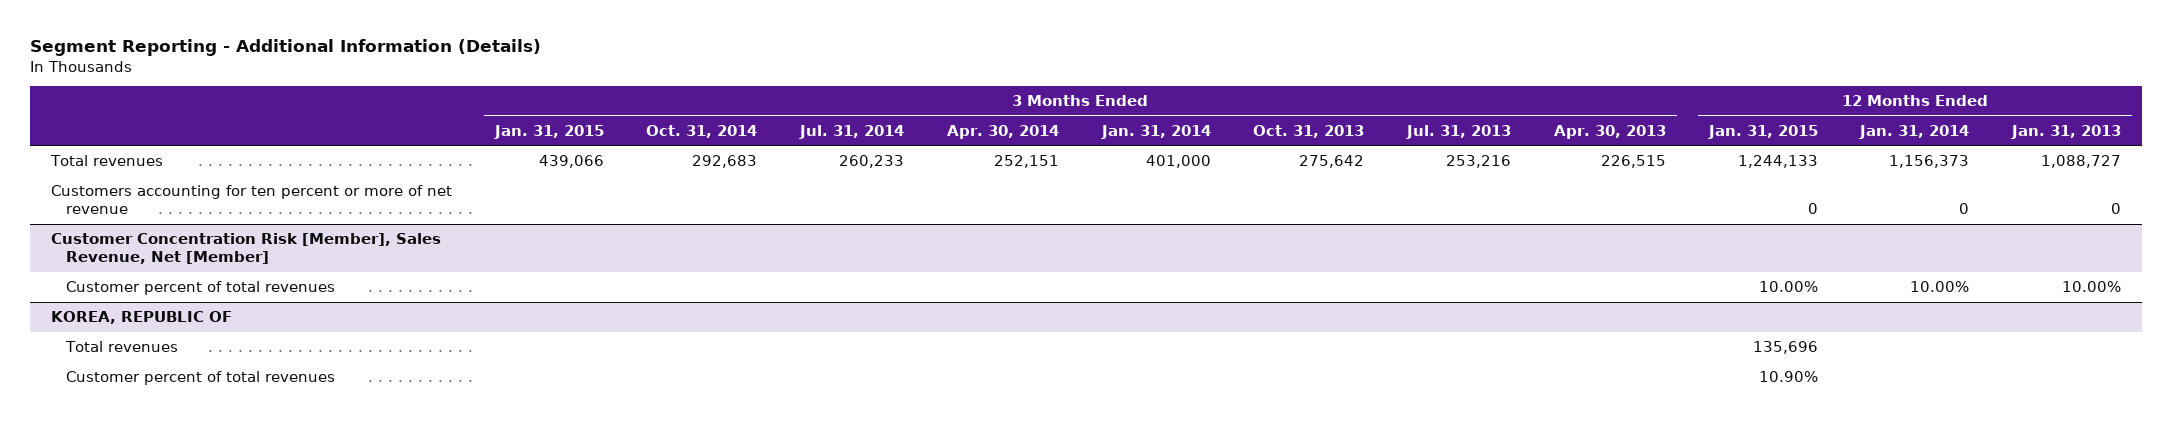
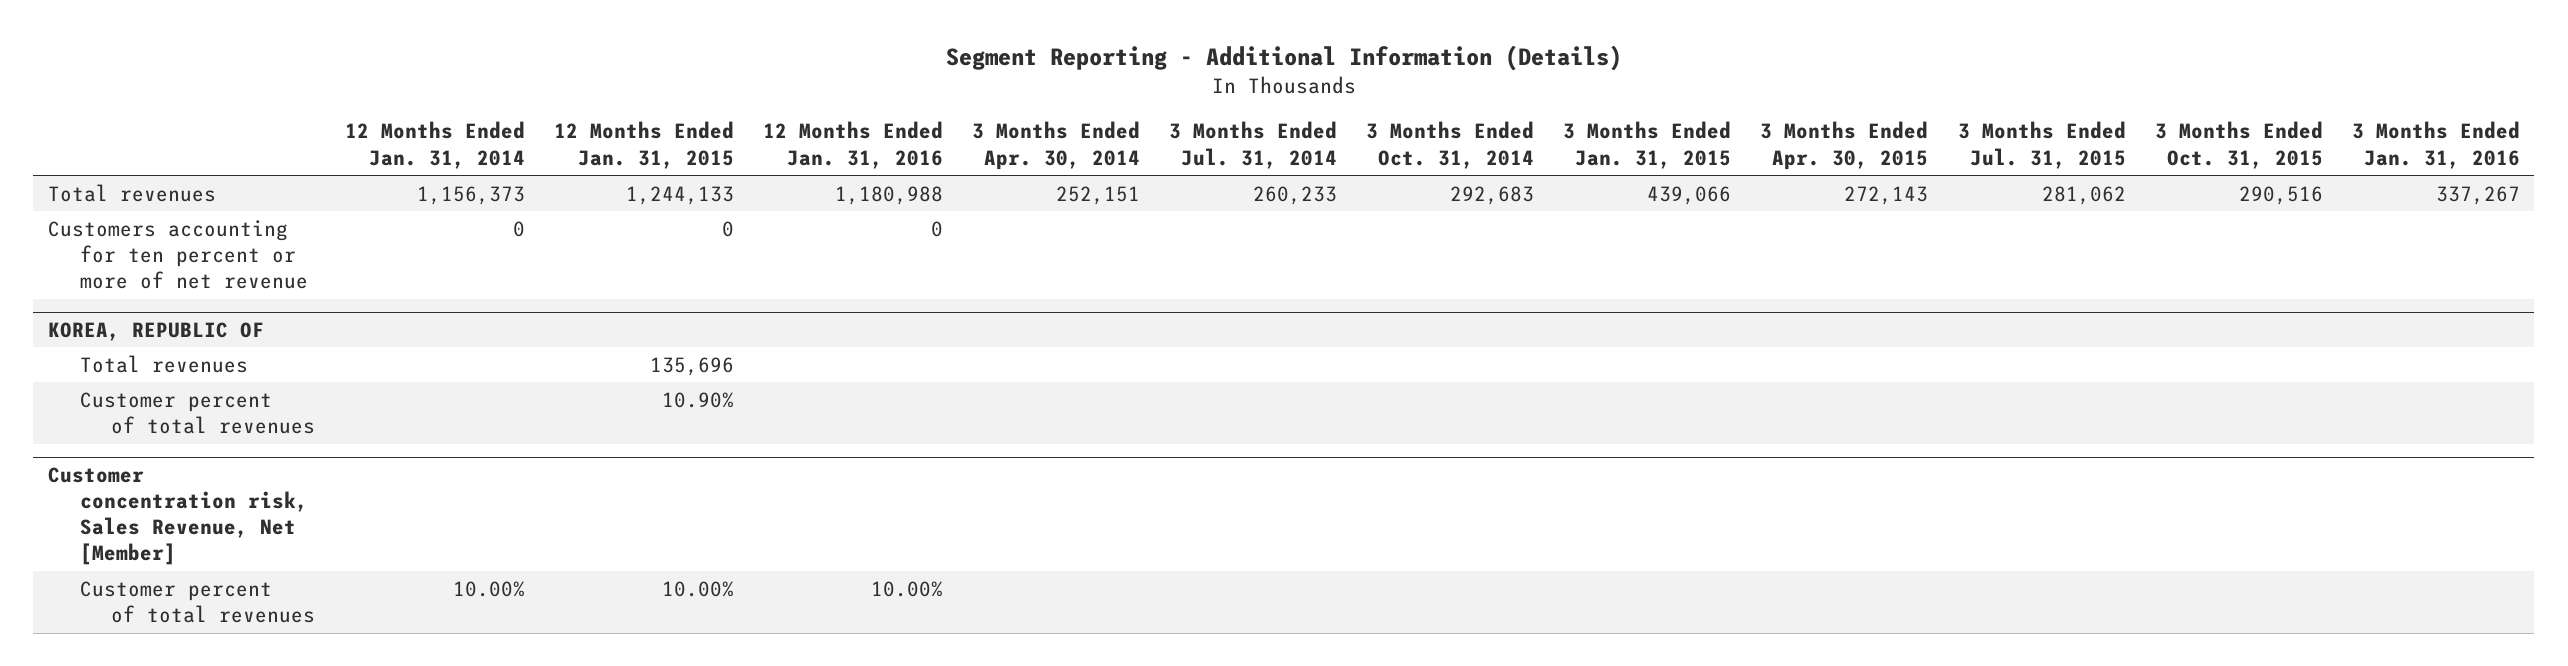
- | 3 Months Ended Jan. 31, 2015 | 3 Months Ended Oct. 31, 2014 | 3 Months Ended Jul. 31, 2014 | 3 Months Ended Apr. 30, 2014 | 3 Months Ended Jan. 31, 2014 | 3 Months Ended Oct. 31, 2013 | 3 Months Ended Jul. 31, 2013 | 3 Months Ended Apr. 30, 2013 | 12 Months Ended Jan. 31, 2015 | 12 Months Ended Jan. 31, 2014 | 12 Months Ended Jan. 31, 2013
+ | 12 Months Ended Jan. 31, 2014 | 12 Months Ended Jan. 31, 2015 | 12 Months Ended Jan. 31, 2016 | 3 Months Ended Apr. 30, 2014 | 3 Months Ended Jul. 31, 2014 | 3 Months Ended Oct. 31, 2014 | 3 Months Ended Jan. 31, 2015 | 3 Months Ended Apr. 30, 2015 | 3 Months Ended Jul. 31, 2015 | 3 Months Ended Oct. 31, 2015 | 3 Months Ended Jan. 31, 2016
- Customer Concentration Risk [Member], Sales Revenue, Net [Member]
- Customer percent of total revenues | | | | | | | | | 10.00% | 10.00% | 10.00%
+ Customer concentration risk, Sales Revenue, Net [Member]
+ Customer percent of total revenues | 10.00% | 10.00% | 10.00% | | | | | | | |

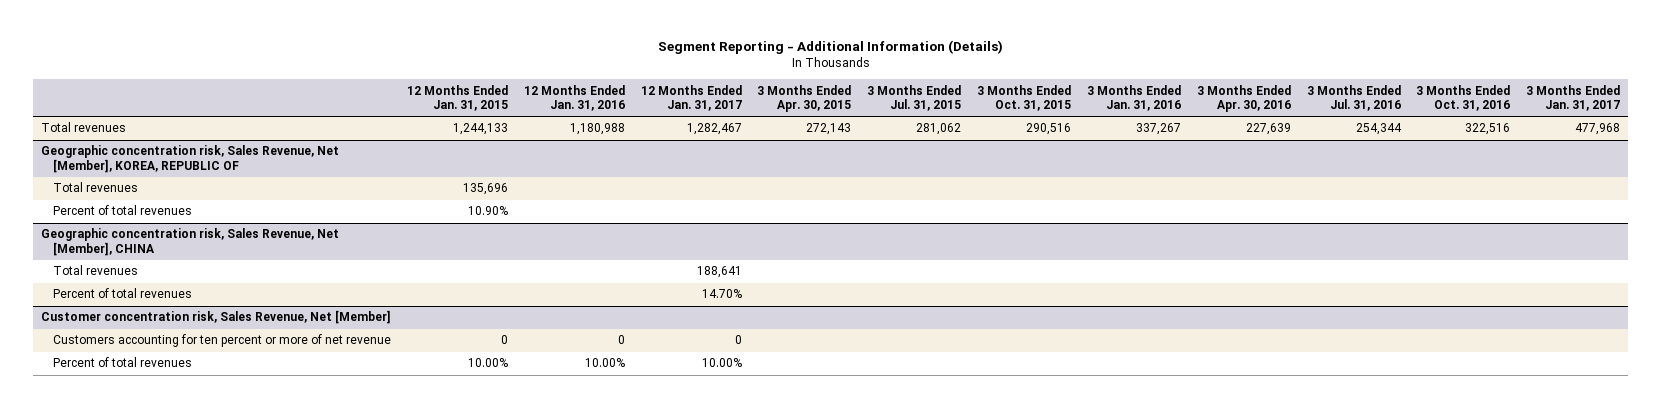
- | 12 Months Ended Jan. 31, 2014 | 12 Months Ended Jan. 31, 2015 | 12 Months Ended Jan. 31, 2016 | 3 Months Ended Apr. 30, 2014 | 3 Months Ended Jul. 31, 2014 | 3 Months Ended Oct. 31, 2014 | 3 Months Ended Jan. 31, 2015 | 3 Months Ended Apr. 30, 2015 | 3 Months Ended Jul. 31, 2015 | 3 Months Ended Oct. 31, 2015 | 3 Months Ended Jan. 31, 2016
+ | 12 Months Ended Jan. 31, 2015 | 12 Months Ended Jan. 31, 2016 | 12 Months Ended Jan. 31, 2017 | 3 Months Ended Apr. 30, 2015 | 3 Months Ended Jul. 31, 2015 | 3 Months Ended Oct. 31, 2015 | 3 Months Ended Jan. 31, 2016 | 3 Months Ended Apr. 30, 2016 | 3 Months Ended Jul. 31, 2016 | 3 Months Ended Oct. 31, 2016 | 3 Months Ended Jan. 31, 2017
- Customers accounting for ten percent or more of net revenue | 0 | 0 | 0 | | | | | | | |
- KOREA, REPUBLIC OF
+ Geographic concentration risk, Sales Revenue, Net [Member], KOREA, REPUBLIC OF
- Customer percent of total revenues | | 10.90% | | | | | | | | |
+ Percent of total revenues | 10.90% | | | | | | | | | |
+ Geographic concentration risk, Sales Revenue, Net [Member], CHINA
+ Total revenues | | | 188,641 | | | | | | | |
+ Percent of total revenues | | | 14.70% | | | | | | | |
@ Customer concentration risk, Sales Revenue, Net [Member]
- Customer percent of total revenues | 10.00% | 10.00% | 10.00% | | | | | | | |
+ Customers accounting for ten percent or more of net revenue | 0 | 0 | 0 | | | | | | | |
+ Percent of total revenues | 10.00% | 10.00% | 10.00% | | | | | | | |

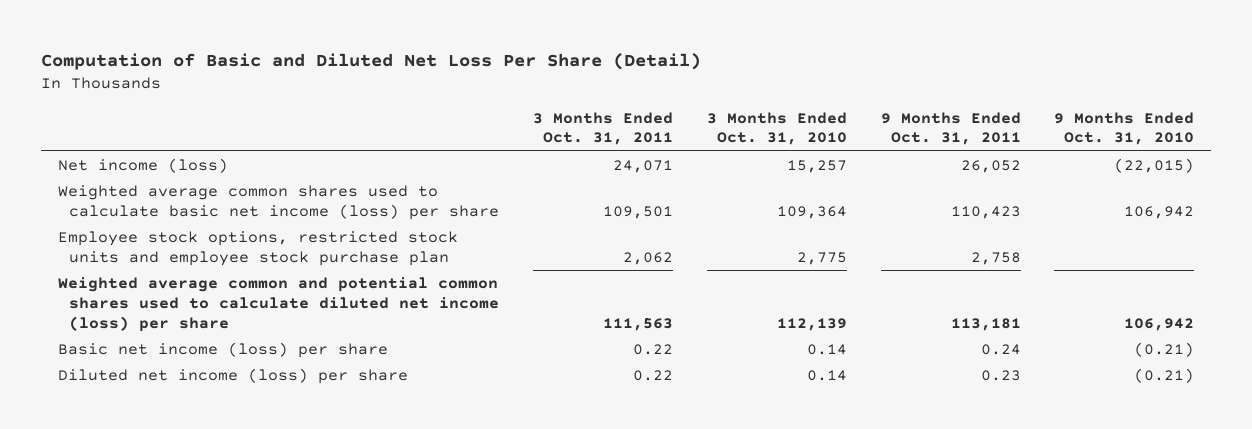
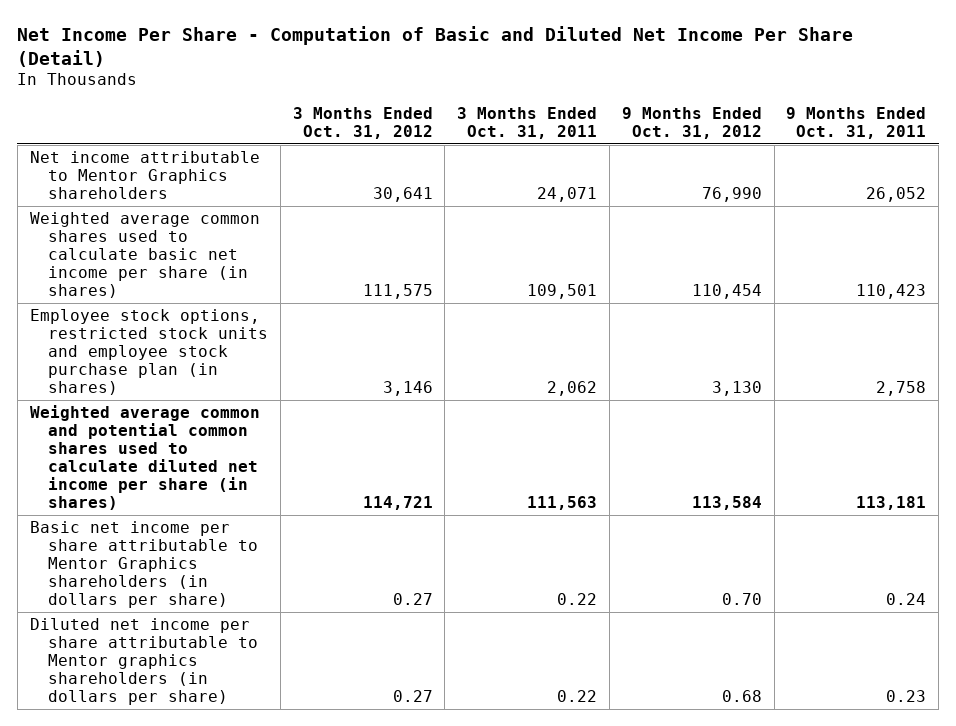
- Computation of Basic and Diluted Net Loss Per Share (Detail)
+ Net Income Per Share - Computation of Basic and Diluted Net Income Per Share (Detail)
- | 3 Months Ended Oct. 31, 2011 | 3 Months Ended Oct. 31, 2010 | 9 Months Ended Oct. 31, 2011 | 9 Months Ended Oct. 31, 2010
+ | 3 Months Ended Oct. 31, 2012 | 3 Months Ended Oct. 31, 2011 | 9 Months Ended Oct. 31, 2012 | 9 Months Ended Oct. 31, 2011
- Net income (loss) | 24,071 | 15,257 | 26,052 | (22,015)
- Weighted average common shares used to calculate basic net income (loss) per share | 109,501 | 109,364 | 110,423 | 106,942
- Employee stock options, restricted stock units and employee stock purchase plan | 2,062 | 2,775 | 2,758 |
- Weighted average common and potential common shares used to calculate diluted net income (loss) per share | 111,563 | 112,139 | 113,181 | 106,942
- Basic net income (loss) per share | 0.22 | 0.14 | 0.24 | (0.21)
- Diluted net income (loss) per share | 0.22 | 0.14 | 0.23 | (0.21)
+ Net income attributable to Mentor Graphics shareholders | 30,641 | 24,071 | 76,990 | 26,052
+ Weighted average common shares used to calculate basic net income per share (in shares) | 111,575 | 109,501 | 110,454 | 110,423
+ Employee stock options, restricted stock units and employee stock purchase plan (in shares) | 3,146 | 2,062 | 3,130 | 2,758
+ Weighted average common and potential common shares used to calculate diluted net income per share (in shares) | 114,721 | 111,563 | 113,584 | 113,181
+ Basic net income per share attributable to Mentor Graphics shareholders (in dollars per share) | 0.27 | 0.22 | 0.70 | 0.24
+ Diluted net income per share attributable to Mentor graphics shareholders (in dollars per share) | 0.27 | 0.22 | 0.68 | 0.23

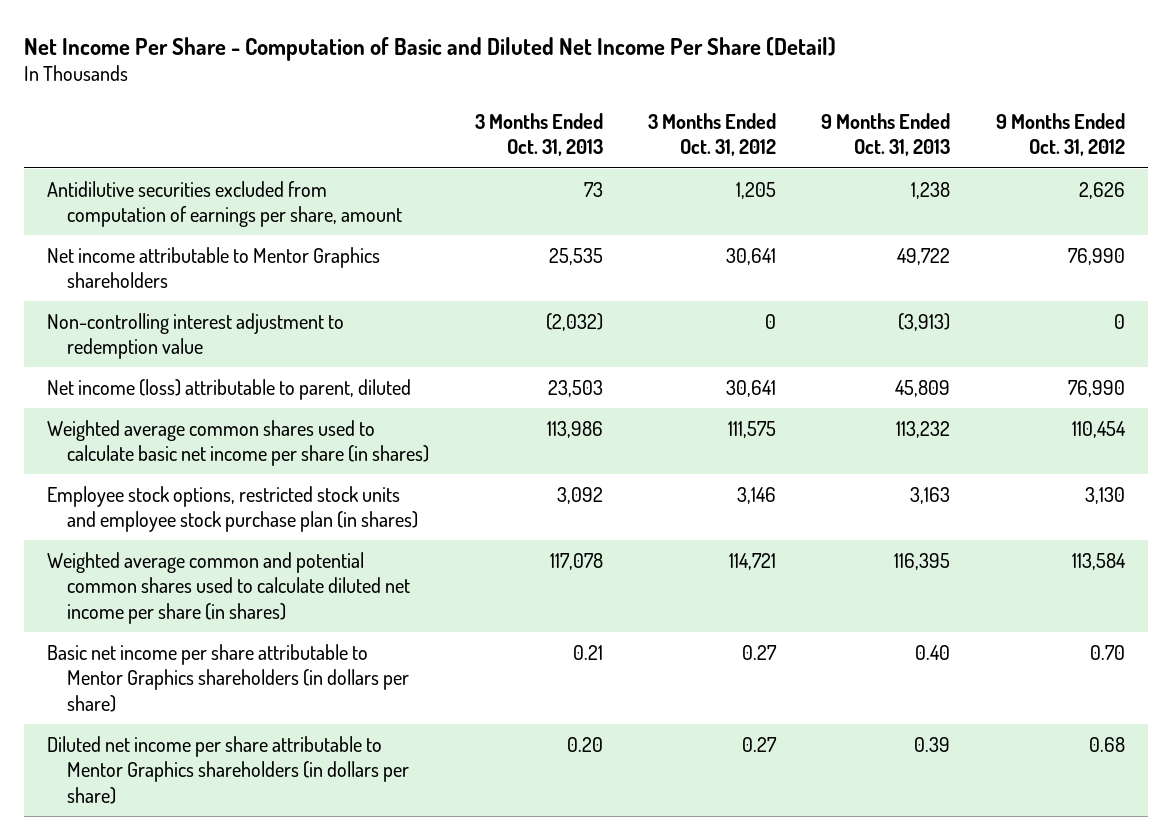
- | 3 Months Ended Oct. 31, 2012 | 3 Months Ended Oct. 31, 2011 | 9 Months Ended Oct. 31, 2012 | 9 Months Ended Oct. 31, 2011
+ | 3 Months Ended Oct. 31, 2013 | 3 Months Ended Oct. 31, 2012 | 9 Months Ended Oct. 31, 2013 | 9 Months Ended Oct. 31, 2012
+ Antidilutive securities excluded from computation of earnings per share, amount | 73 | 1,205 | 1,238 | 2,626
+ Non-controlling interest adjustment to redemption value | (2,032) | 0 | (3,913) | 0
+ Net income (loss) attributable to parent, diluted | 23,503 | 30,641 | 45,809 | 76,990
- Diluted net income per share attributable to Mentor graphics shareholders (in dollars per share) | 0.27 | 0.22 | 0.68 | 0.23
+ Diluted net income per share attributable to Mentor Graphics shareholders (in dollars per share) | 0.20 | 0.27 | 0.39 | 0.68

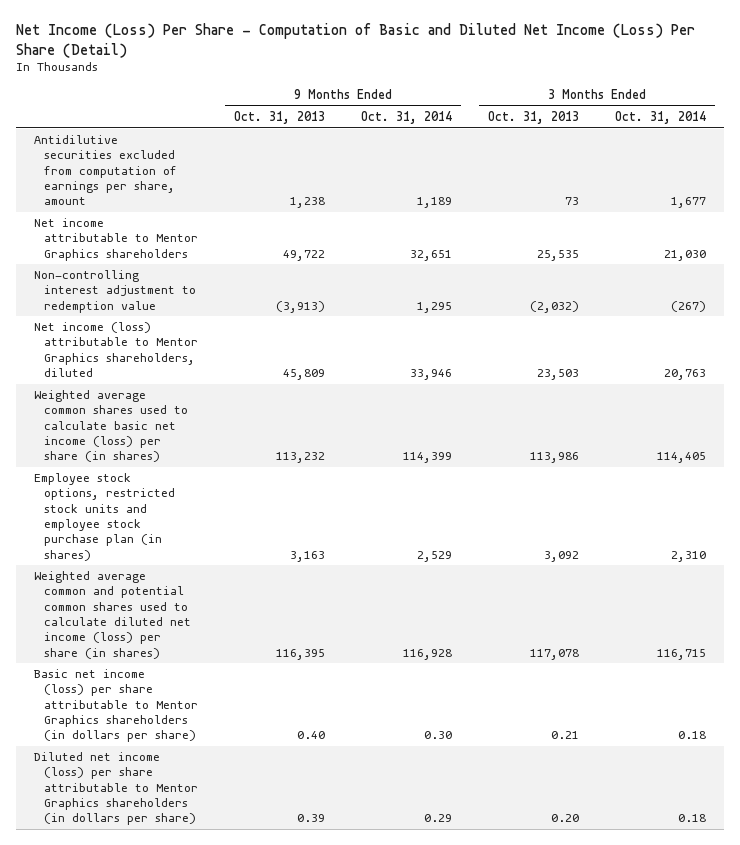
- Net Income Per Share - Computation of Basic and Diluted Net Income Per Share (Detail)
+ Net Income (Loss) Per Share - Computation of Basic and Diluted Net Income (Loss) Per Share (Detail)
- | 3 Months Ended Oct. 31, 2013 | 3 Months Ended Oct. 31, 2012 | 9 Months Ended Oct. 31, 2013 | 9 Months Ended Oct. 31, 2012
+ | 9 Months Ended Oct. 31, 2013 | 9 Months Ended Oct. 31, 2014 | 3 Months Ended Oct. 31, 2013 | 3 Months Ended Oct. 31, 2014
- Net income (loss) attributable to parent, diluted | 23,503 | 30,641 | 45,809 | 76,990
- Weighted average common shares used to calculate basic net income per share (in shares) | 113,986 | 111,575 | 113,232 | 110,454
+ Net income (loss) attributable to Mentor Graphics shareholders, diluted | 45,809 | 33,946 | 23,503 | 20,763
+ Weighted average common shares used to calculate basic net income (loss) per share (in shares) | 113,232 | 114,399 | 113,986 | 114,405
- Weighted average common and potential common shares used to calculate diluted net income per share (in shares) | 117,078 | 114,721 | 116,395 | 113,584
- Basic net income per share attributable to Mentor Graphics shareholders (in dollars per share) | 0.21 | 0.27 | 0.40 | 0.70
- Diluted net income per share attributable to Mentor Graphics shareholders (in dollars per share) | 0.20 | 0.27 | 0.39 | 0.68
+ Weighted average common and potential common shares used to calculate diluted net income (loss) per share (in shares) | 116,395 | 116,928 | 117,078 | 116,715
+ Basic net income (loss) per share attributable to Mentor Graphics shareholders (in dollars per share) | 0.40 | 0.30 | 0.21 | 0.18
+ Diluted net income (loss) per share attributable to Mentor Graphics shareholders (in dollars per share) | 0.39 | 0.29 | 0.20 | 0.18

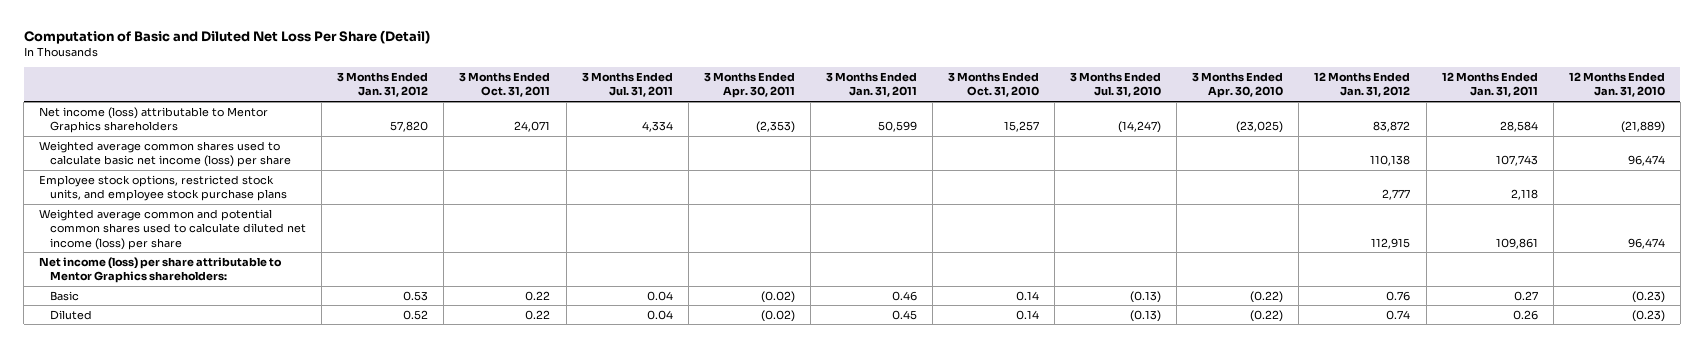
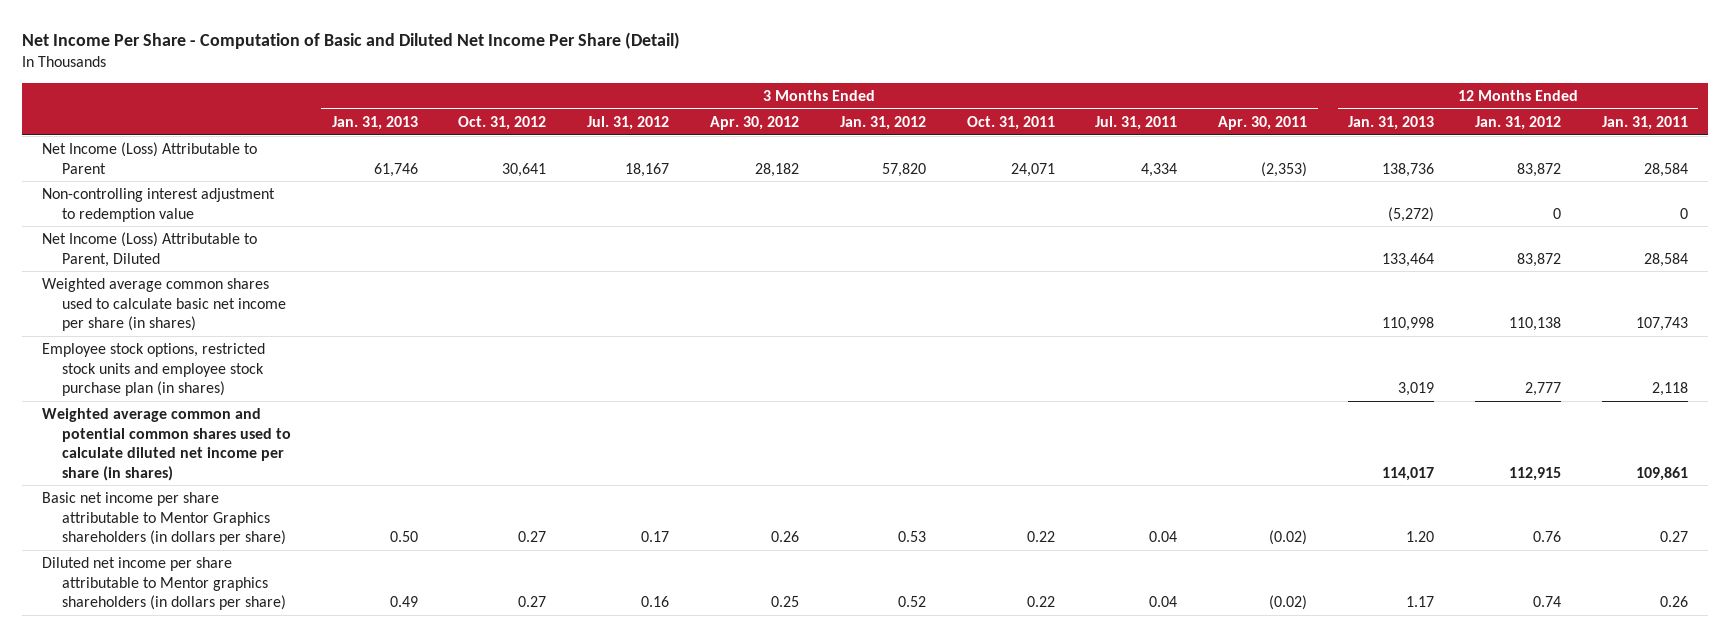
- Computation of Basic and Diluted Net Loss Per Share (Detail)
+ Net Income Per Share - Computation of Basic and Diluted Net Income Per Share (Detail)
- | 3 Months Ended Jan. 31, 2012 | 3 Months Ended Oct. 31, 2011 | 3 Months Ended Jul. 31, 2011 | 3 Months Ended Apr. 30, 2011 | 3 Months Ended Jan. 31, 2011 | 3 Months Ended Oct. 31, 2010 | 3 Months Ended Jul. 31, 2010 | 3 Months Ended Apr. 30, 2010 | 12 Months Ended Jan. 31, 2012 | 12 Months Ended Jan. 31, 2011 | 12 Months Ended Jan. 31, 2010
+ | 3 Months Ended Jan. 31, 2013 | 3 Months Ended Oct. 31, 2012 | 3 Months Ended Jul. 31, 2012 | 3 Months Ended Apr. 30, 2012 | 3 Months Ended Jan. 31, 2012 | 3 Months Ended Oct. 31, 2011 | 3 Months Ended Jul. 31, 2011 | 3 Months Ended Apr. 30, 2011 | 12 Months Ended Jan. 31, 2013 | 12 Months Ended Jan. 31, 2012 | 12 Months Ended Jan. 31, 2011
- Net income (loss) attributable to Mentor Graphics shareholders | 57,820 | 24,071 | 4,334 | (2,353) | 50,599 | 15,257 | (14,247) | (23,025) | 83,872 | 28,584 | (21,889)
- Weighted average common shares used to calculate basic net income (loss) per share | | | | | | | | | 110,138 | 107,743 | 96,474
- Employee stock options, restricted stock units, and employee stock purchase plans | | | | | | | | | 2,777 | 2,118 |
- Weighted average common and potential common shares used to calculate diluted net income (loss) per share | | | | | | | | | 112,915 | 109,861 | 96,474
- Net income (loss) per share attributable to Mentor Graphics shareholders:
- Basic | 0.53 | 0.22 | 0.04 | (0.02) | 0.46 | 0.14 | (0.13) | (0.22) | 0.76 | 0.27 | (0.23)
- Diluted | 0.52 | 0.22 | 0.04 | (0.02) | 0.45 | 0.14 | (0.13) | (0.22) | 0.74 | 0.26 | (0.23)
+ Net Income (Loss) Attributable to Parent | 61,746 | 30,641 | 18,167 | 28,182 | 57,820 | 24,071 | 4,334 | (2,353) | 138,736 | 83,872 | 28,584
+ Non-controlling interest adjustment to redemption value | | | | | | | | | (5,272) | 0 | 0
+ Net Income (Loss) Attributable to Parent, Diluted | | | | | | | | | 133,464 | 83,872 | 28,584
+ Weighted average common shares used to calculate basic net income per share (in shares) | | | | | | | | | 110,998 | 110,138 | 107,743
+ Employee stock options, restricted stock units and employee stock purchase plan (in shares) | | | | | | | | | 3,019 | 2,777 | 2,118
+ Weighted average common and potential common shares used to calculate diluted net income per share (in shares) | | | | | | | | | 114,017 | 112,915 | 109,861
+ Basic net income per share attributable to Mentor Graphics shareholders (in dollars per share) | 0.50 | 0.27 | 0.17 | 0.26 | 0.53 | 0.22 | 0.04 | (0.02) | 1.20 | 0.76 | 0.27
+ Diluted net income per share attributable to Mentor graphics shareholders (in dollars per share) | 0.49 | 0.27 | 0.16 | 0.25 | 0.52 | 0.22 | 0.04 | (0.02) | 1.17 | 0.74 | 0.26

